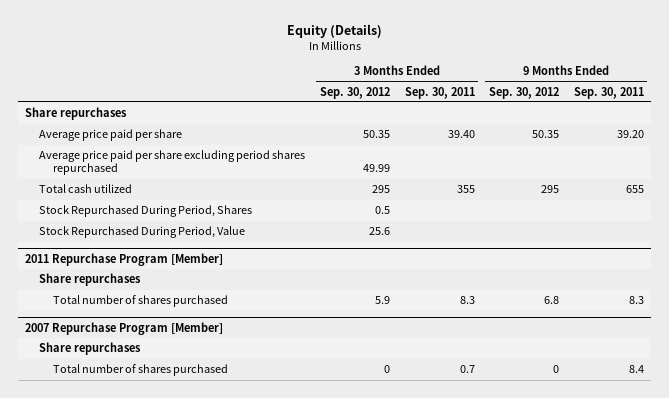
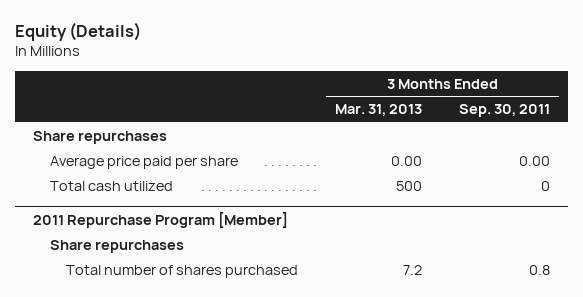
- | 3 Months Ended Sep. 30, 2012 | 3 Months Ended Sep. 30, 2011 | 9 Months Ended Sep. 30, 2012 | 9 Months Ended Sep. 30, 2011
+ | 3 Months Ended Mar. 31, 2013 | 3 Months Ended Sep. 30, 2011
- Average price paid per share | 50.35 | 39.40 | 50.35 | 39.20
- Average price paid per share excluding period shares repurchased | 49.99 | | |
- Total cash utilized | 295 | 355 | 295 | 655
- Stock Repurchased During Period, Shares | 0.5 | | |
- Stock Repurchased During Period, Value | 25.6 | | |
+ Average price paid per share | 0.00 | 0.00
+ Total cash utilized | 500 | 0
@ 2011 Repurchase Program [Member]
- Total number of shares purchased | 5.9 | 8.3 | 6.8 | 8.3
- 2007 Repurchase Program [Member]
- Share repurchases
- Total number of shares purchased | 0 | 0.7 | 0 | 8.4
@ 2011 Repurchase Program [Member]
+ Total number of shares purchased | 7.2 | 0.8

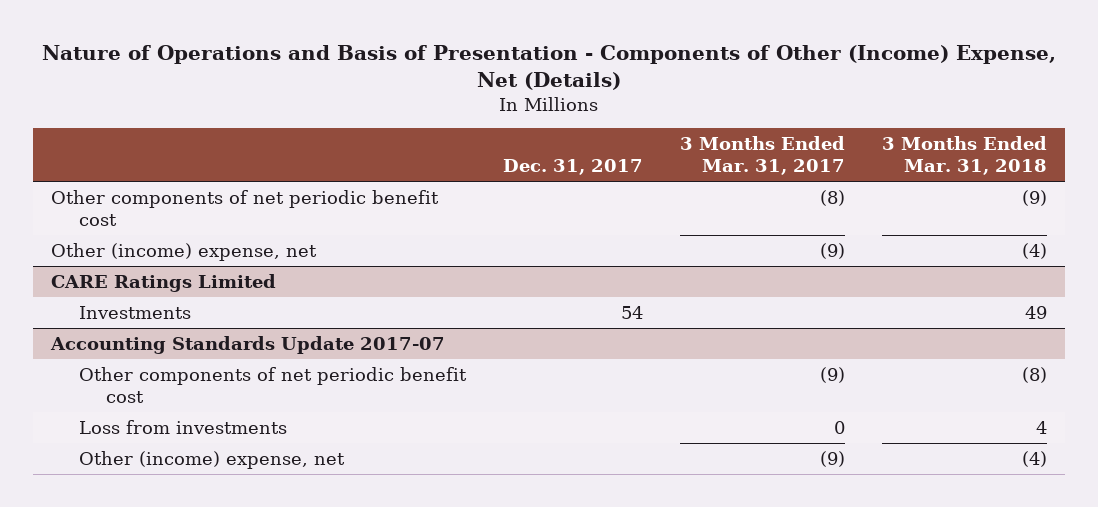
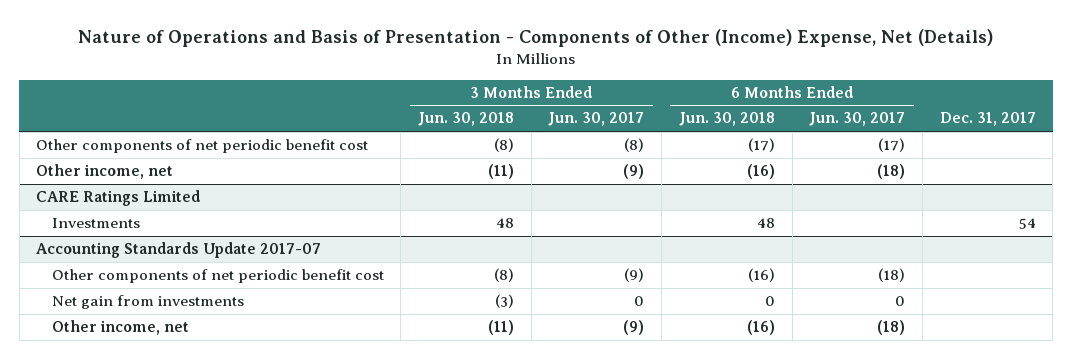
- | Dec. 31, 2017 | 3 Months Ended Mar. 31, 2017 | 3 Months Ended Mar. 31, 2018
+ | 3 Months Ended Jun. 30, 2018 | 3 Months Ended Jun. 30, 2017 | 6 Months Ended Jun. 30, 2018 | 6 Months Ended Jun. 30, 2017 | Dec. 31, 2017
- Other (income) expense, net | | (9) | (4)
+ Other income, net | (11) | (9) | (16) | (18) |
@ Accounting Standards Update 2017-07
- Loss from investments | | 0 | 4
- Other (income) expense, net | | (9) | (4)
+ Net gain from investments | (3) | 0 | 0 | 0 |
+ Other income, net | (11) | (9) | (16) | (18) |

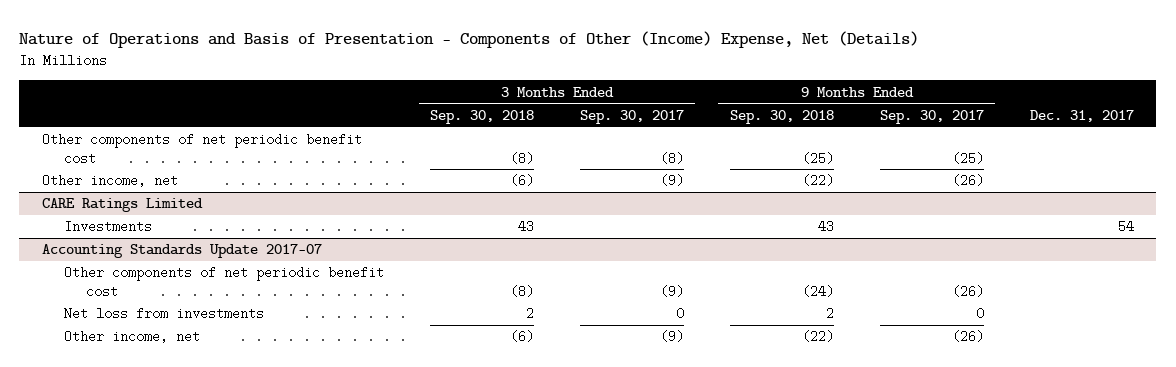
- | 3 Months Ended Jun. 30, 2018 | 3 Months Ended Jun. 30, 2017 | 6 Months Ended Jun. 30, 2018 | 6 Months Ended Jun. 30, 2017 | Dec. 31, 2017
+ | 3 Months Ended Sep. 30, 2018 | 3 Months Ended Sep. 30, 2017 | 9 Months Ended Sep. 30, 2018 | 9 Months Ended Sep. 30, 2017 | Dec. 31, 2017
@ Accounting Standards Update 2017-07
- Net gain from investments | (3) | 0 | 0 | 0 |
+ Net loss from investments | 2 | 0 | 2 | 0 |

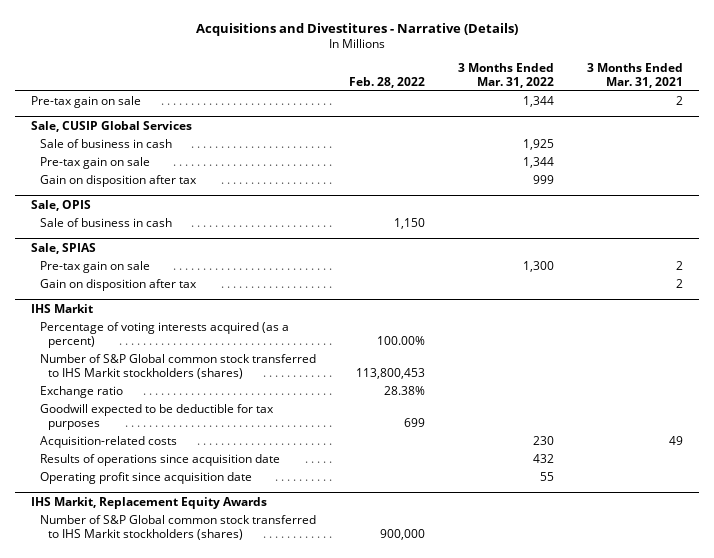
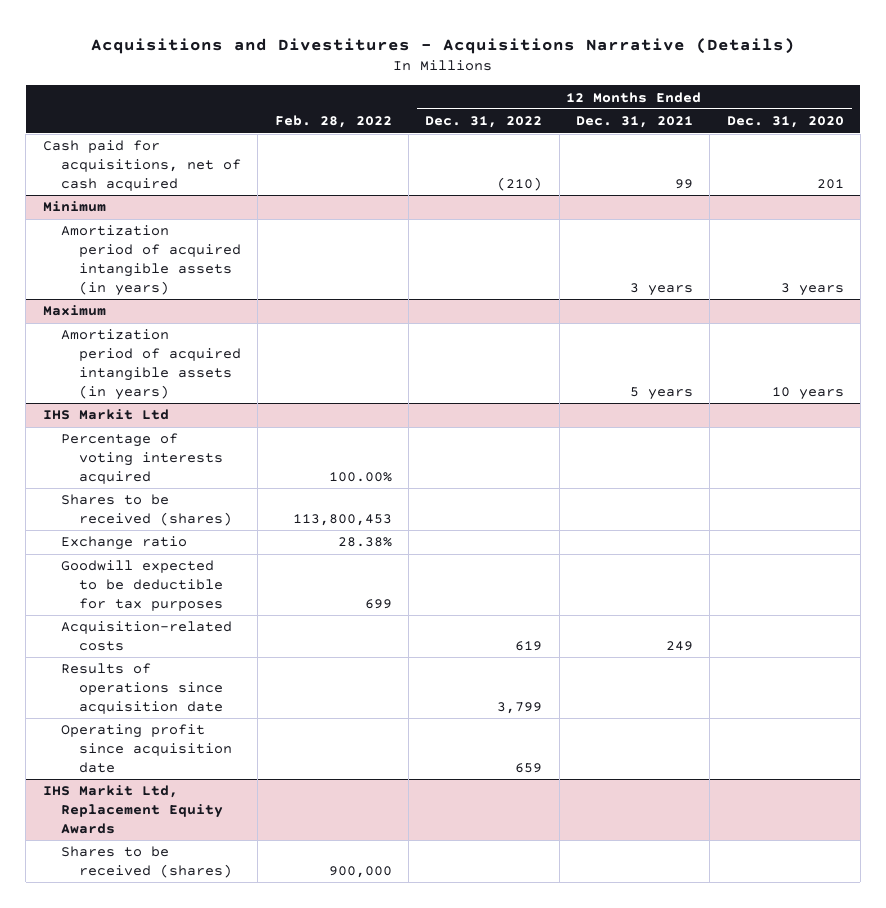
- Acquisitions and Divestitures - Narrative (Details)
+ Acquisitions and Divestitures - Acquisitions Narrative (Details)
- | Feb. 28, 2022 | 3 Months Ended Mar. 31, 2022 | 3 Months Ended Mar. 31, 2021
+ | Feb. 28, 2022 | 12 Months Ended Dec. 31, 2022 | 12 Months Ended Dec. 31, 2021 | 12 Months Ended Dec. 31, 2020
- Pre-tax gain on sale | | 1,344 | 2
- Sale, CUSIP Global Services
- Sale of business in cash | | 1,925 |
- Pre-tax gain on sale | | 1,344 |
- Gain on disposition after tax | | 999 |
- Sale, OPIS
- Sale of business in cash | 1,150 | |
- Sale, SPIAS
- Pre-tax gain on sale | | 1,300 | 2
- Gain on disposition after tax | | | 2
- IHS Markit
- Percentage of voting interests acquired (as a percent) | 100.00% | |
- Number of S&P Global common stock transferred to IHS Markit stockholders (shares) | 113,800,453 | |
+ Cash paid for acquisitions, net of cash acquired | | (210) | 99 | 201
+ Minimum
+ Amortization period of acquired intangible assets (in years) | | | 3 years | 3 years
+ Maximum
+ Amortization period of acquired intangible assets (in years) | | | 5 years | 10 years
+ IHS Markit Ltd
+ Percentage of voting interests acquired | 100.00% | | |
+ Shares to be received (shares) | 113,800,453 | | |
- IHS Markit, Replacement Equity Awards
- Number of S&P Global common stock transferred to IHS Markit stockholders (shares) | 900,000 | |
+ IHS Markit Ltd, Replacement Equity Awards
+ Shares to be received (shares) | 900,000 | | |

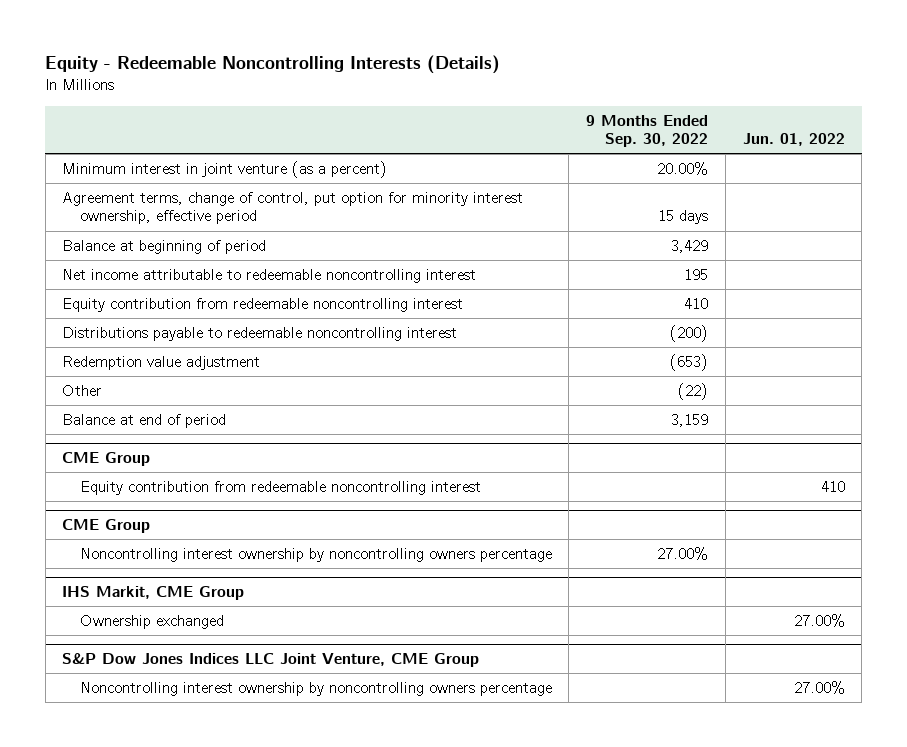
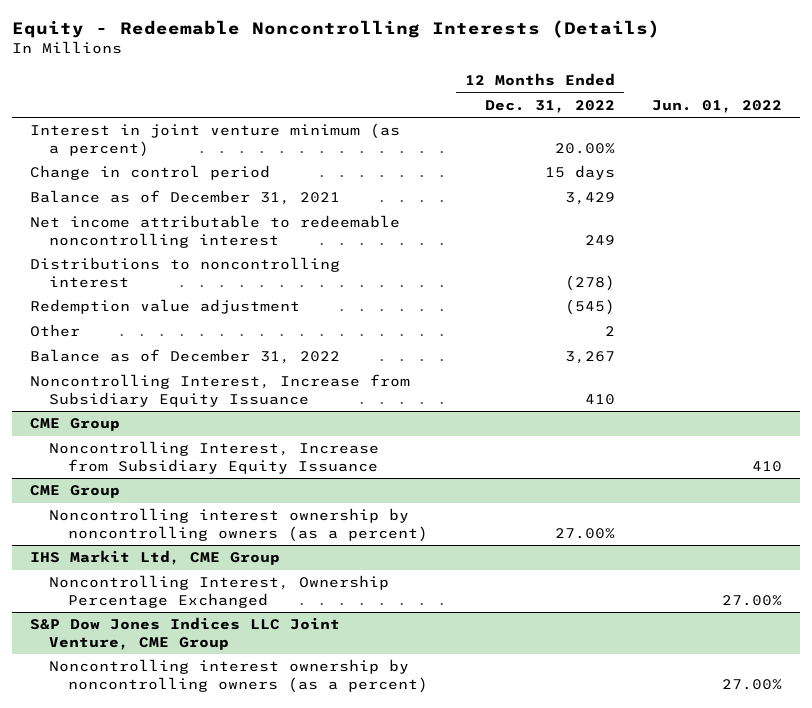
- | 9 Months Ended Sep. 30, 2022 | Jun. 01, 2022
+ | 12 Months Ended Dec. 31, 2022 | Jun. 01, 2022
- Minimum interest in joint venture (as a percent) | 20.00% |
- Agreement terms, change of control, put option for minority interest ownership, effective period | 15 days |
- Balance at beginning of period | 3,429 |
+ Interest in joint venture minimum (as a percent) | 20.00% |
+ Change in control period | 15 days |
+ Balance as of December 31, 2021 | 3,429 |
- Equity contribution from redeemable noncontrolling interest | 410 |
- Distributions payable to redeemable noncontrolling interest | (200) |
+ Distributions to noncontrolling interest | (278) |
- Balance at end of period | 3,159 |
+ Balance as of December 31, 2022 | 3,267 |
+ Noncontrolling Interest, Increase from Subsidiary Equity Issuance | 410 |
@ CME Group
- Equity contribution from redeemable noncontrolling interest | | 410
+ Noncontrolling Interest, Increase from Subsidiary Equity Issuance | | 410
- Noncontrolling interest ownership by noncontrolling owners percentage | 27.00% |
- IHS Markit, CME Group
- Ownership exchanged | | 27.00%
@ CME Group
+ Noncontrolling interest ownership by noncontrolling owners (as a percent) | 27.00% |
+ IHS Markit Ltd, CME Group
+ Noncontrolling Interest, Ownership Percentage Exchanged | | 27.00%
@ S&P Dow Jones Indices LLC Joint Venture, CME Group
- Noncontrolling interest ownership by noncontrolling owners percentage | | 27.00%
+ Noncontrolling interest ownership by noncontrolling owners (as a percent) | | 27.00%

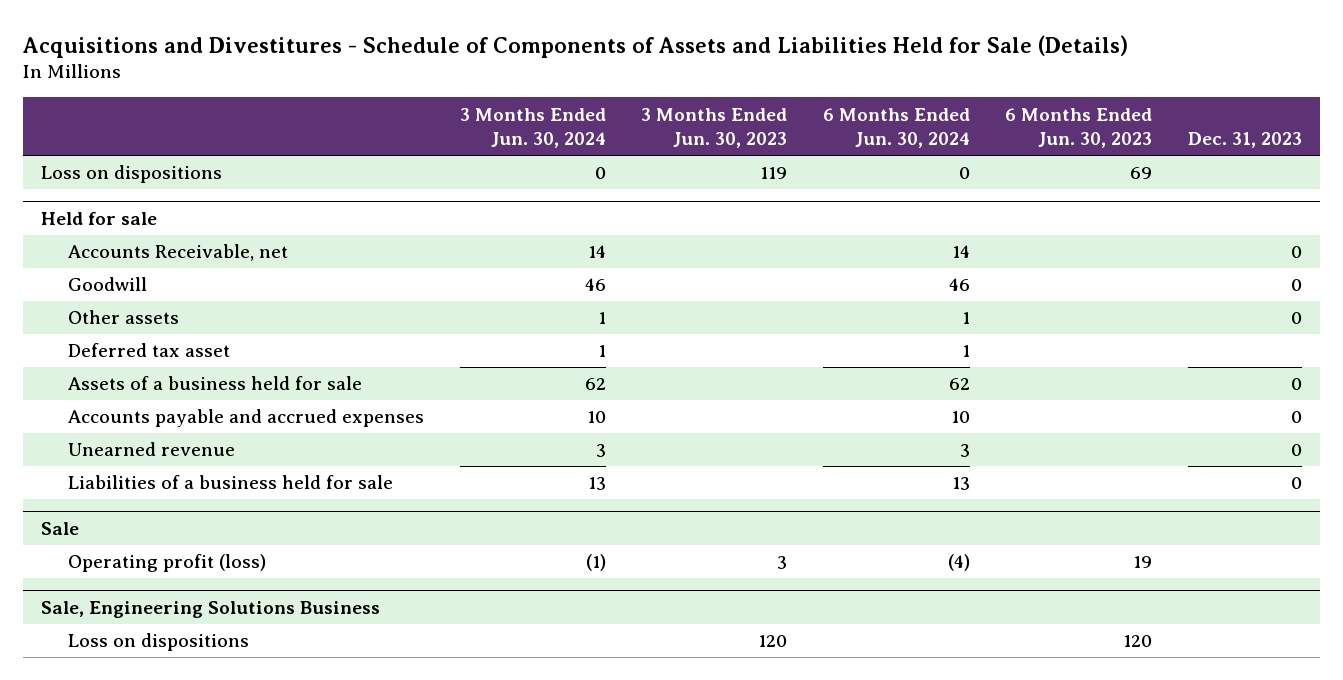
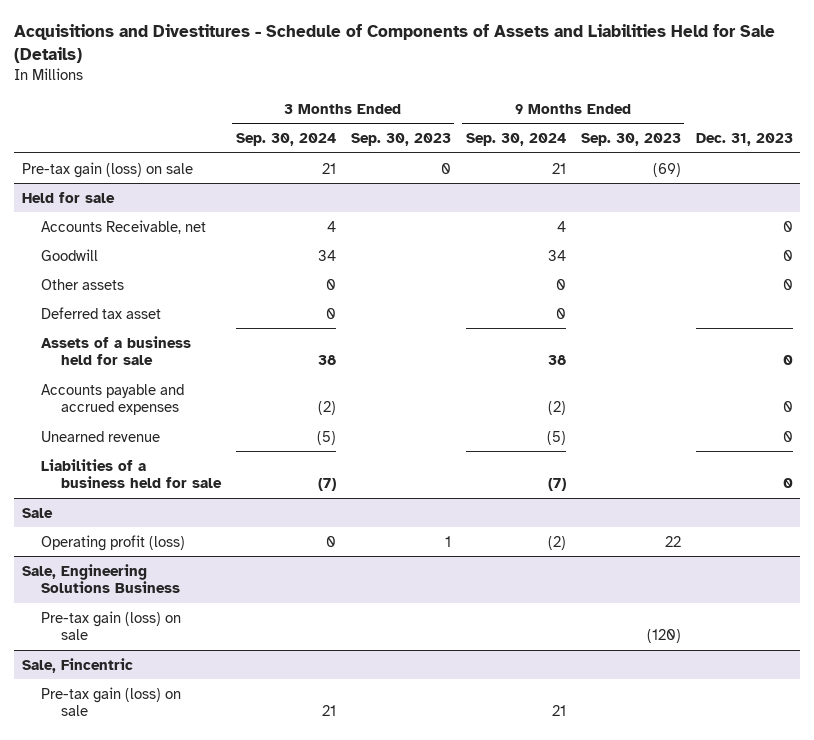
- | 3 Months Ended Jun. 30, 2024 | 3 Months Ended Jun. 30, 2023 | 6 Months Ended Jun. 30, 2024 | 6 Months Ended Jun. 30, 2023 | Dec. 31, 2023
+ | 3 Months Ended Sep. 30, 2024 | 3 Months Ended Sep. 30, 2023 | 9 Months Ended Sep. 30, 2024 | 9 Months Ended Sep. 30, 2023 | Dec. 31, 2023
- Loss on dispositions | 0 | 119 | 0 | 69 |
+ Pre-tax gain (loss) on sale | 21 | 0 | 21 | (69) |
@ Sale, Engineering Solutions Business
- Loss on dispositions | | 120 | | 120 |
+ Pre-tax gain (loss) on sale | | | | (120) |
+ Sale, Fincentric
+ Pre-tax gain (loss) on sale | 21 | | 21 | |

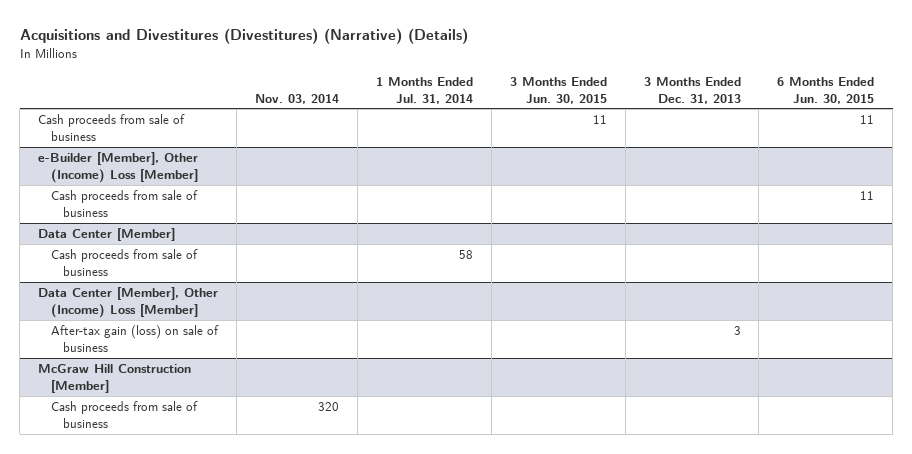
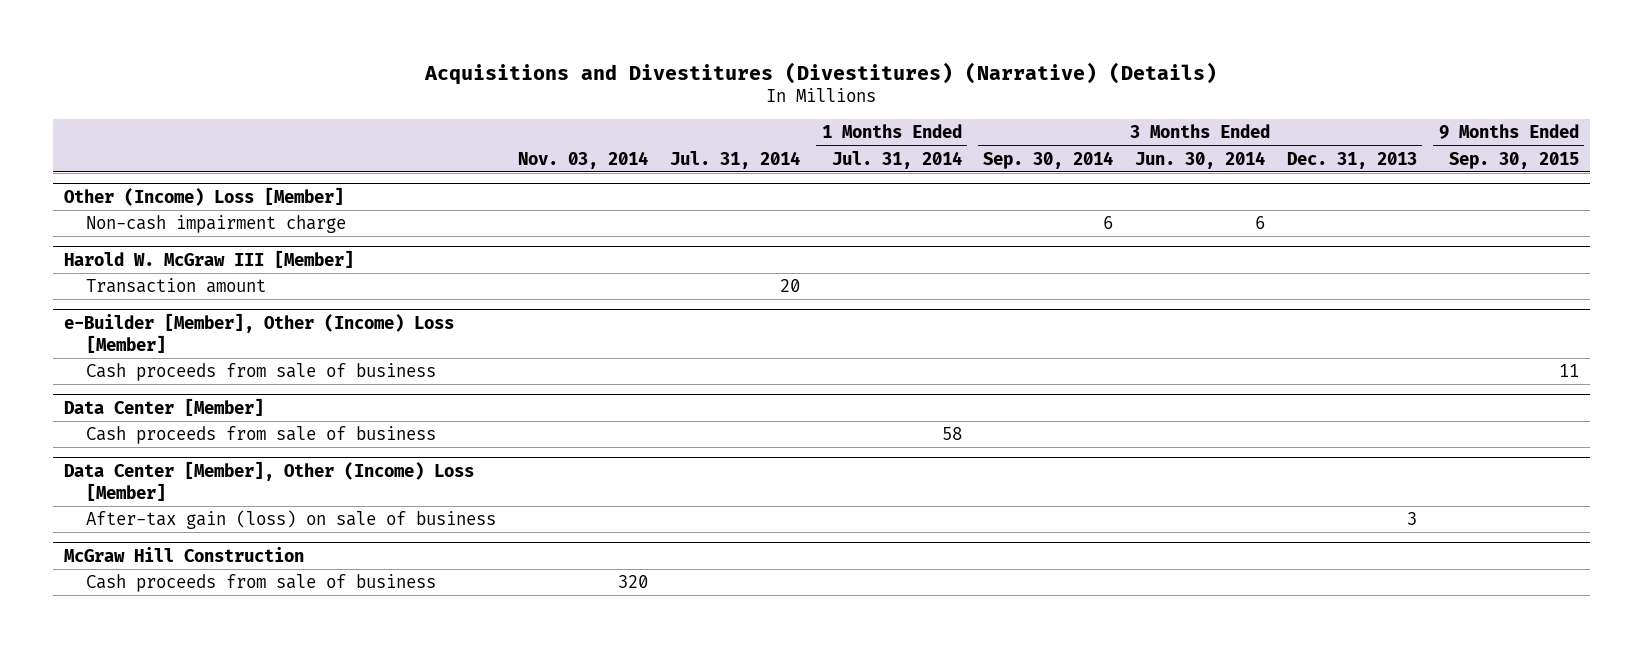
- | Nov. 03, 2014 | 1 Months Ended Jul. 31, 2014 | 3 Months Ended Jun. 30, 2015 | 3 Months Ended Dec. 31, 2013 | 6 Months Ended Jun. 30, 2015
+ | Nov. 03, 2014 | Jul. 31, 2014 | 1 Months Ended Jul. 31, 2014 | 3 Months Ended Sep. 30, 2014 | 3 Months Ended Jun. 30, 2014 | 3 Months Ended Dec. 31, 2013 | 9 Months Ended Sep. 30, 2015
- Cash proceeds from sale of business | | | 11 | | 11
+ Other (Income) Loss [Member]
+ Non-cash impairment charge | | | | 6 | 6 | |
+ Harold W. McGraw III [Member]
+ Transaction amount | | 20 | | | | |
- McGraw Hill Construction [Member]
+ McGraw Hill Construction

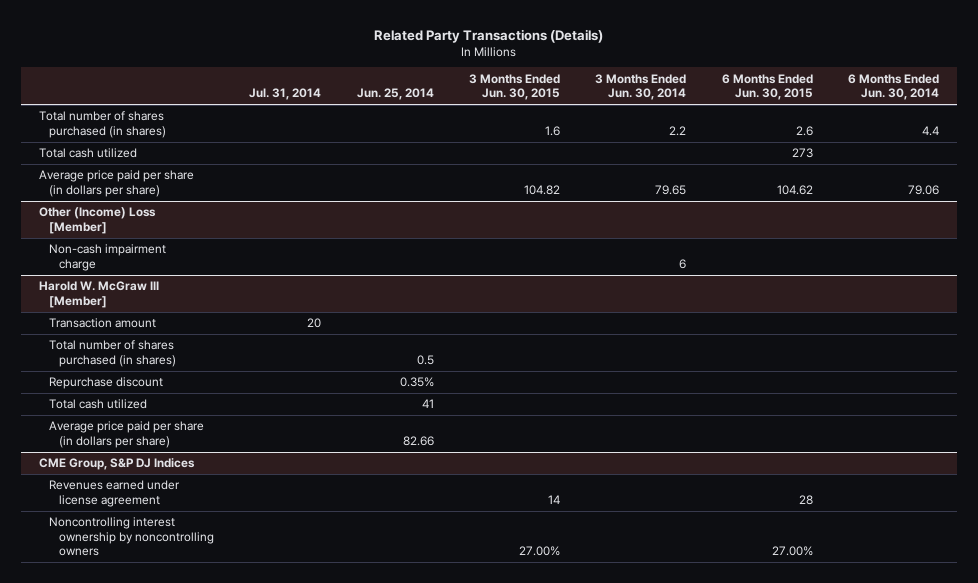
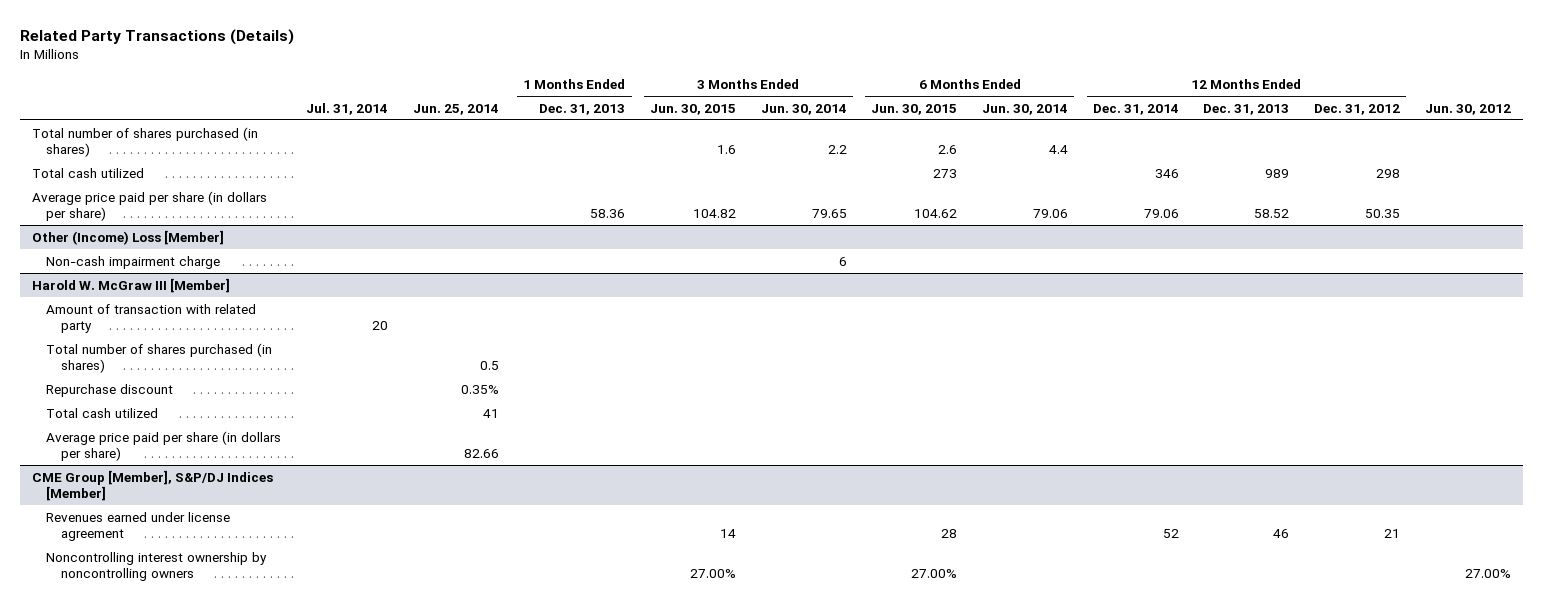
- | Jul. 31, 2014 | Jun. 25, 2014 | 3 Months Ended Jun. 30, 2015 | 3 Months Ended Jun. 30, 2014 | 6 Months Ended Jun. 30, 2015 | 6 Months Ended Jun. 30, 2014
+ | Jul. 31, 2014 | Jun. 25, 2014 | 1 Months Ended Dec. 31, 2013 | 3 Months Ended Jun. 30, 2015 | 3 Months Ended Jun. 30, 2014 | 6 Months Ended Jun. 30, 2015 | 6 Months Ended Jun. 30, 2014 | 12 Months Ended Dec. 31, 2014 | 12 Months Ended Dec. 31, 2013 | 12 Months Ended Dec. 31, 2012 | Jun. 30, 2012
@ Harold W. McGraw III [Member]
- Transaction amount | 20 | | | | |
+ Amount of transaction with related party | 20 | | | | | | | | | |
- CME Group, S&P DJ Indices
+ CME Group [Member], S&P/DJ Indices [Member]

